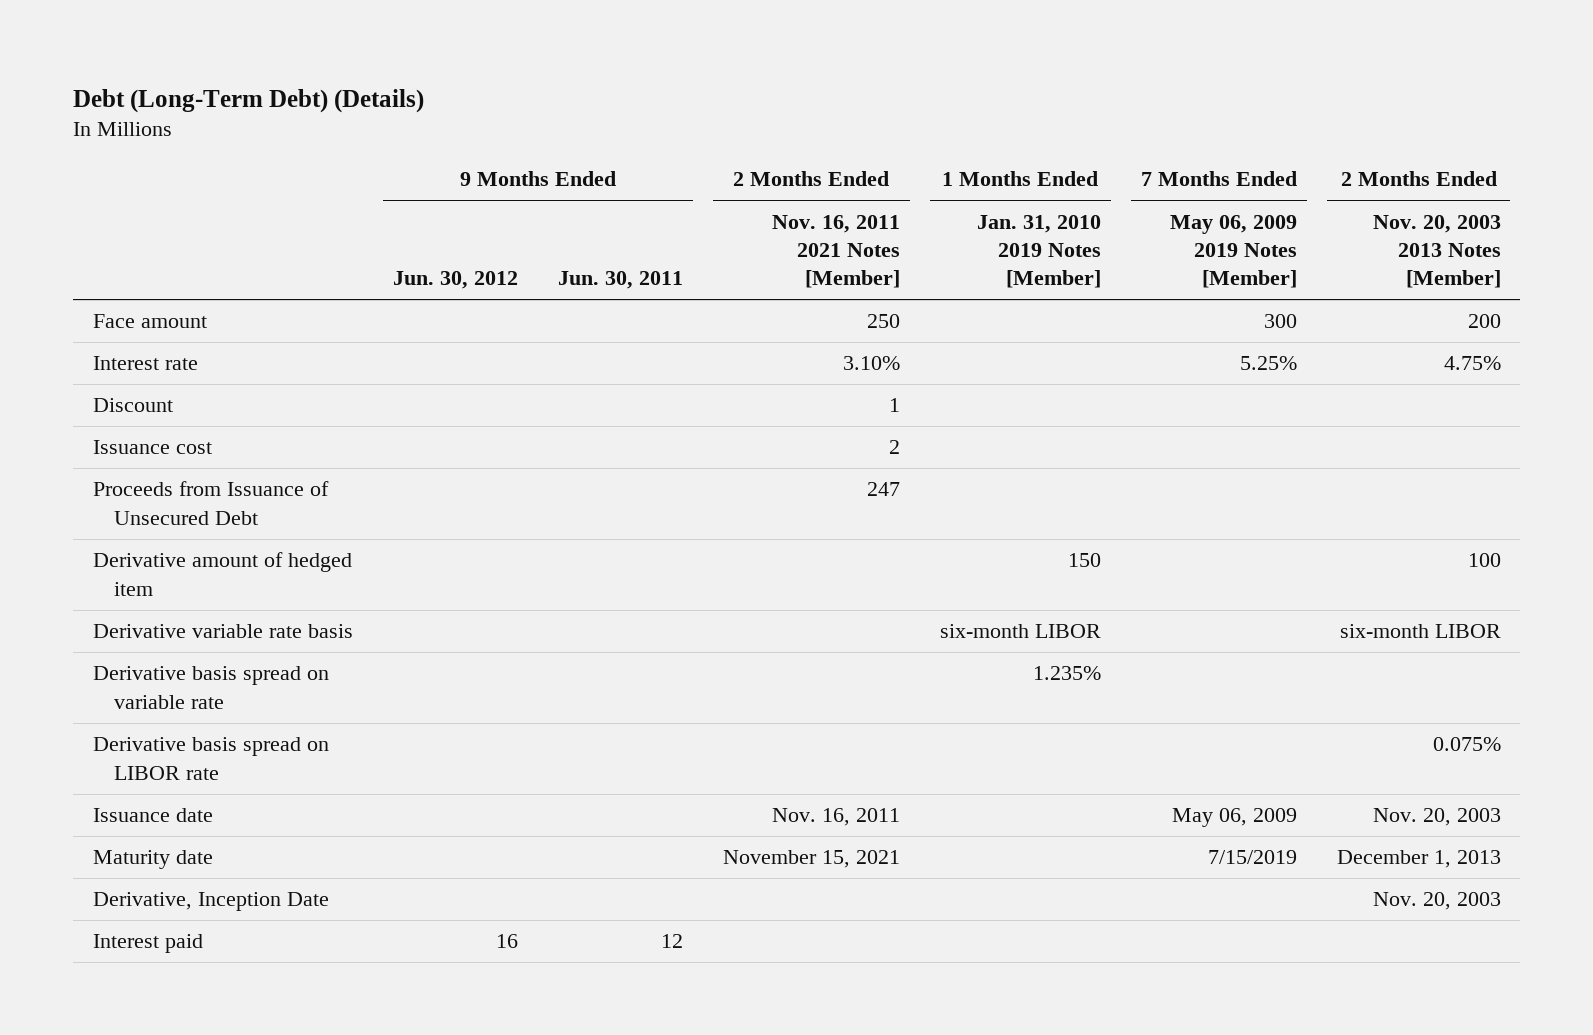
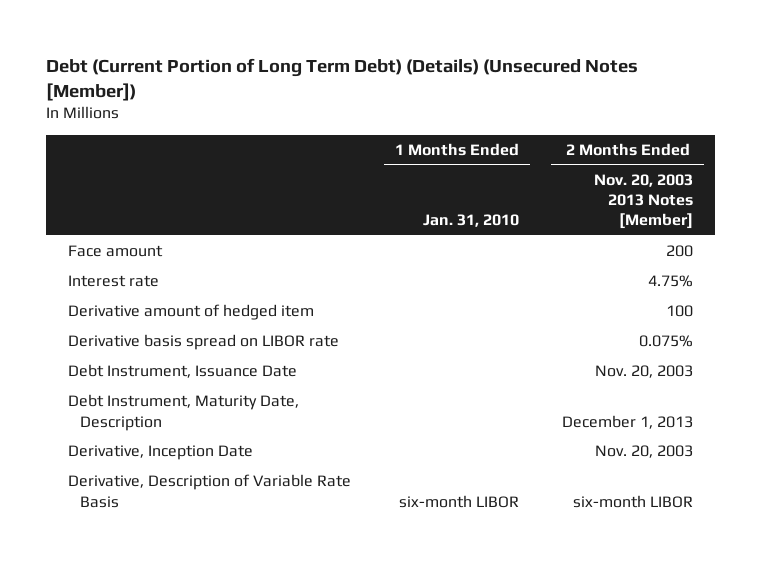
- Debt (Long-Term Debt) (Details)
+ Debt (Current Portion of Long Term Debt) (Details) (Unsecured Notes [Member])
- | 9 Months Ended Jun. 30, 2012 | 9 Months Ended Jun. 30, 2011 | 2 Months Ended Nov. 16, 2011 2021 Notes [Member] | 1 Months Ended Jan. 31, 2010 2019 Notes [Member] | 7 Months Ended May 06, 2009 2019 Notes [Member] | 2 Months Ended Nov. 20, 2003 2013 Notes [Member]
+ | 1 Months Ended Jan. 31, 2010 | 2 Months Ended Nov. 20, 2003 2013 Notes [Member]
- Discount | | | 1 | | |
- Issuance cost | | | 2 | | |
- Proceeds from Issuance of Unsecured Debt | | | 247 | | |
- Derivative variable rate basis | | | | six-month LIBOR | | six-month LIBOR
- Derivative basis spread on variable rate | | | | 1.235% | |
- Issuance date | | | Nov. 16, 2011 | | May 06, 2009 | Nov. 20, 2003
- Maturity date | | | November 15, 2021 | | 7/15/2019 | December 1, 2013
+ Debt Instrument, Issuance Date | | Nov. 20, 2003
+ Debt Instrument, Maturity Date, Description | | December 1, 2013
- Interest paid | 16 | 12 | | | |
+ Derivative, Description of Variable Rate Basis | six-month LIBOR | six-month LIBOR

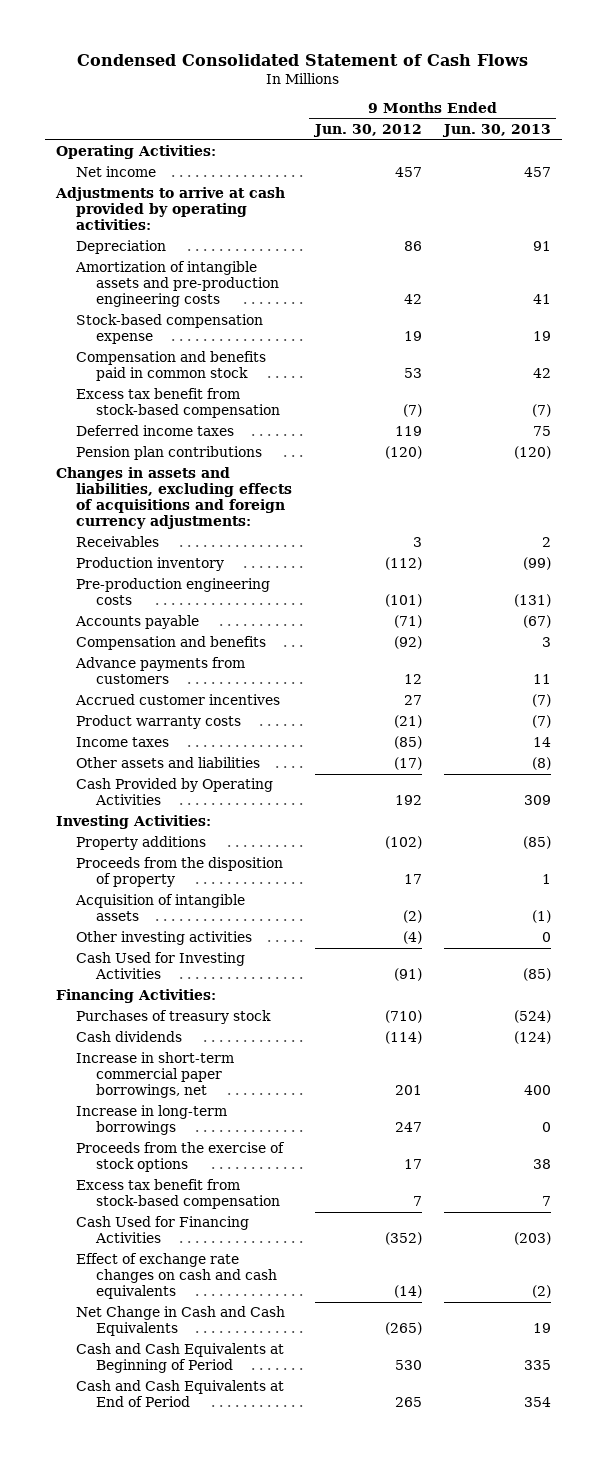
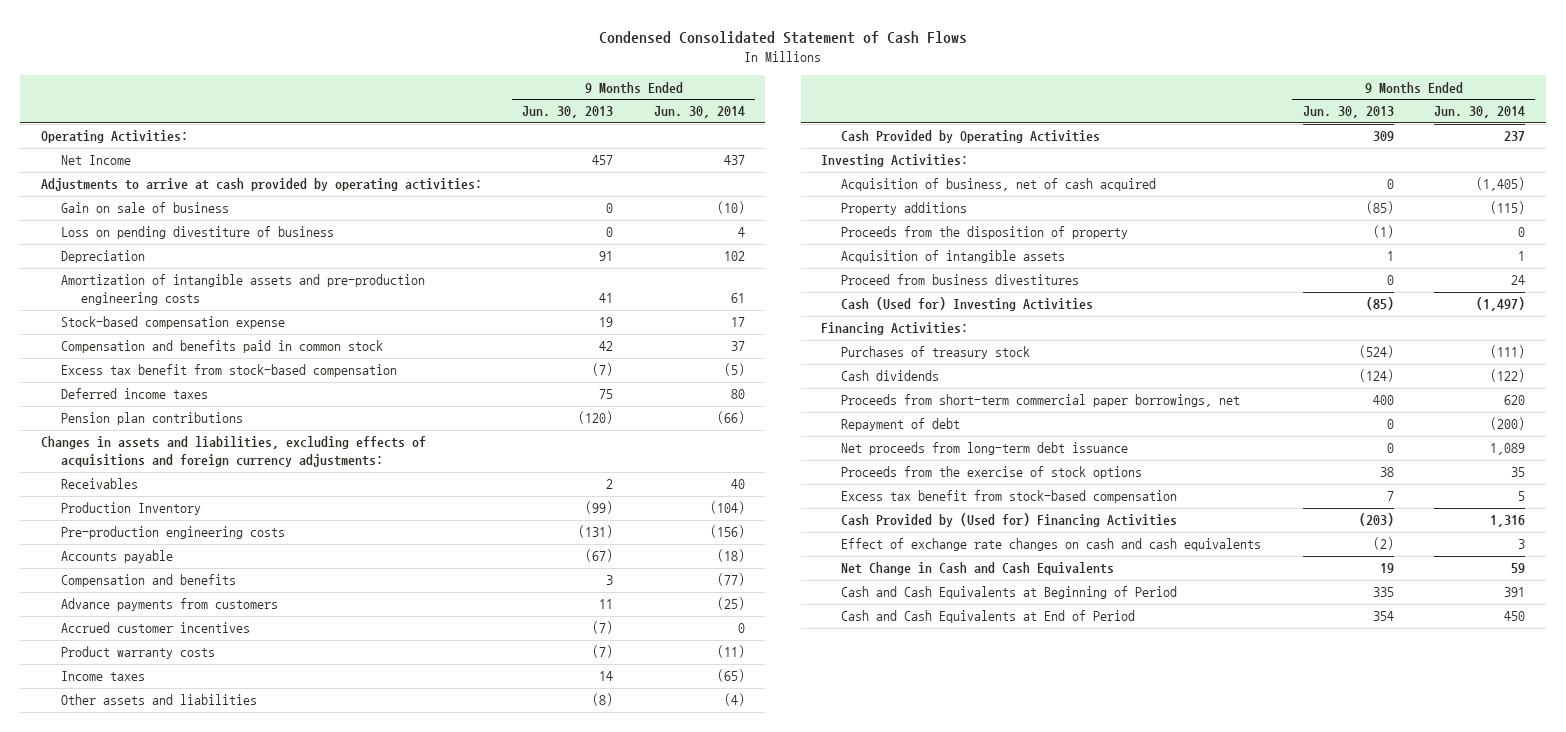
- | 9 Months Ended Jun. 30, 2012 | 9 Months Ended Jun. 30, 2013
+ | 9 Months Ended Jun. 30, 2013 | 9 Months Ended Jun. 30, 2014
- Net income | 457 | 457
+ Net Income | 457 | 437
+ Gain on sale of business | 0 | (10)
+ Loss on pending divestiture of business | 0 | 4
- Production inventory | (112) | (99)
+ Production Inventory | (99) | (104)
+ Acquisition of business, net of cash acquired | 0 | (1,405)
- Proceeds from the disposition of property | 17 | 1
- Acquisition of intangible assets | (2) | (1)
- Other investing activities | (4) | 0
- Cash Used for Investing Activities | (91) | (85)
+ Proceeds from the disposition of property | (1) | 0
+ Acquisition of intangible assets | 1 | 1
+ Proceed from business divestitures | 0 | 24
+ Cash (Used for) Investing Activities | (85) | (1,497)
- Increase in short-term commercial paper borrowings, net | 201 | 400
- Increase in long-term borrowings | 247 | 0
+ Proceeds from short-term commercial paper borrowings, net | 400 | 620
+ Repayment of debt | 0 | (200)
+ Net proceeds from long-term debt issuance | 0 | 1,089
- Cash Used for Financing Activities | (352) | (203)
+ Cash Provided by (Used for) Financing Activities | (203) | 1,316

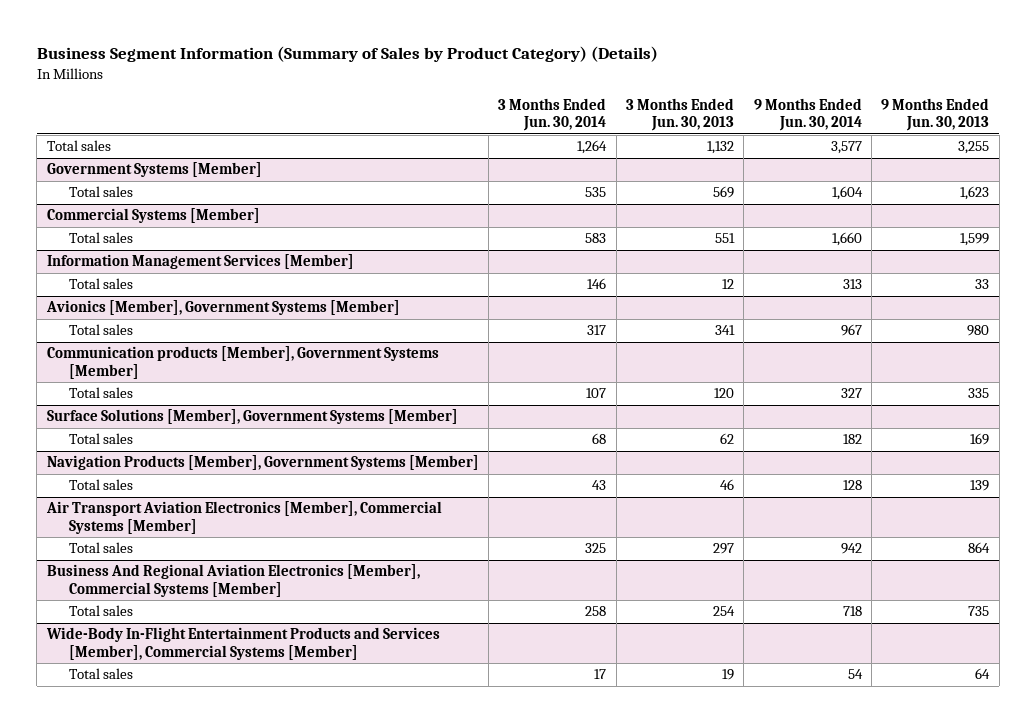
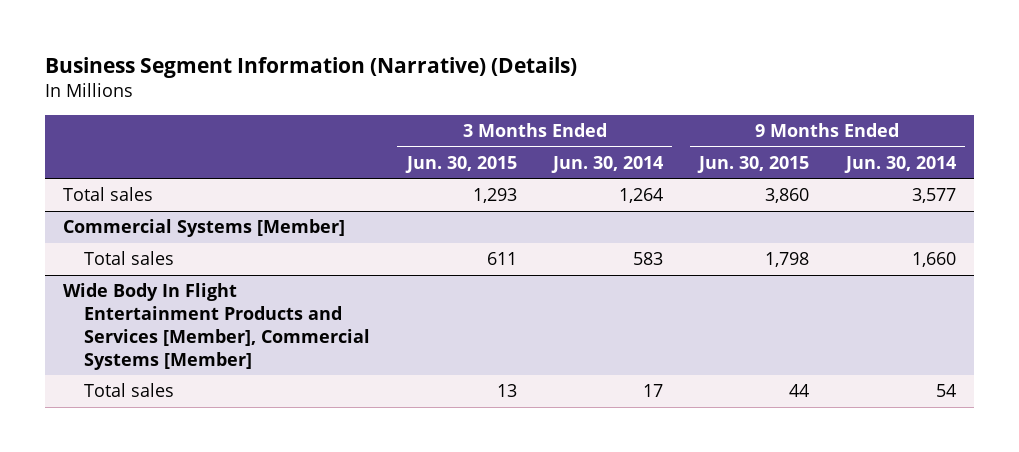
- Business Segment Information (Summary of Sales by Product Category) (Details)
+ Business Segment Information (Narrative) (Details)
- | 3 Months Ended Jun. 30, 2014 | 3 Months Ended Jun. 30, 2013 | 9 Months Ended Jun. 30, 2014 | 9 Months Ended Jun. 30, 2013
+ | 3 Months Ended Jun. 30, 2015 | 3 Months Ended Jun. 30, 2014 | 9 Months Ended Jun. 30, 2015 | 9 Months Ended Jun. 30, 2014
- Government Systems [Member]
- Total sales | 535 | 569 | 1,604 | 1,623
- Information Management Services [Member]
- Total sales | 146 | 12 | 313 | 33
- Avionics [Member], Government Systems [Member]
- Total sales | 317 | 341 | 967 | 980
- Communication products [Member], Government Systems [Member]
- Total sales | 107 | 120 | 327 | 335
- Surface Solutions [Member], Government Systems [Member]
- Total sales | 68 | 62 | 182 | 169
- Navigation Products [Member], Government Systems [Member]
- Total sales | 43 | 46 | 128 | 139
- Air Transport Aviation Electronics [Member], Commercial Systems [Member]
- Total sales | 325 | 297 | 942 | 864
- Business And Regional Aviation Electronics [Member], Commercial Systems [Member]
- Total sales | 258 | 254 | 718 | 735
- Wide-Body In-Flight Entertainment Products and Services [Member], Commercial Systems [Member]
+ Wide Body In Flight Entertainment Products and Services [Member], Commercial Systems [Member]

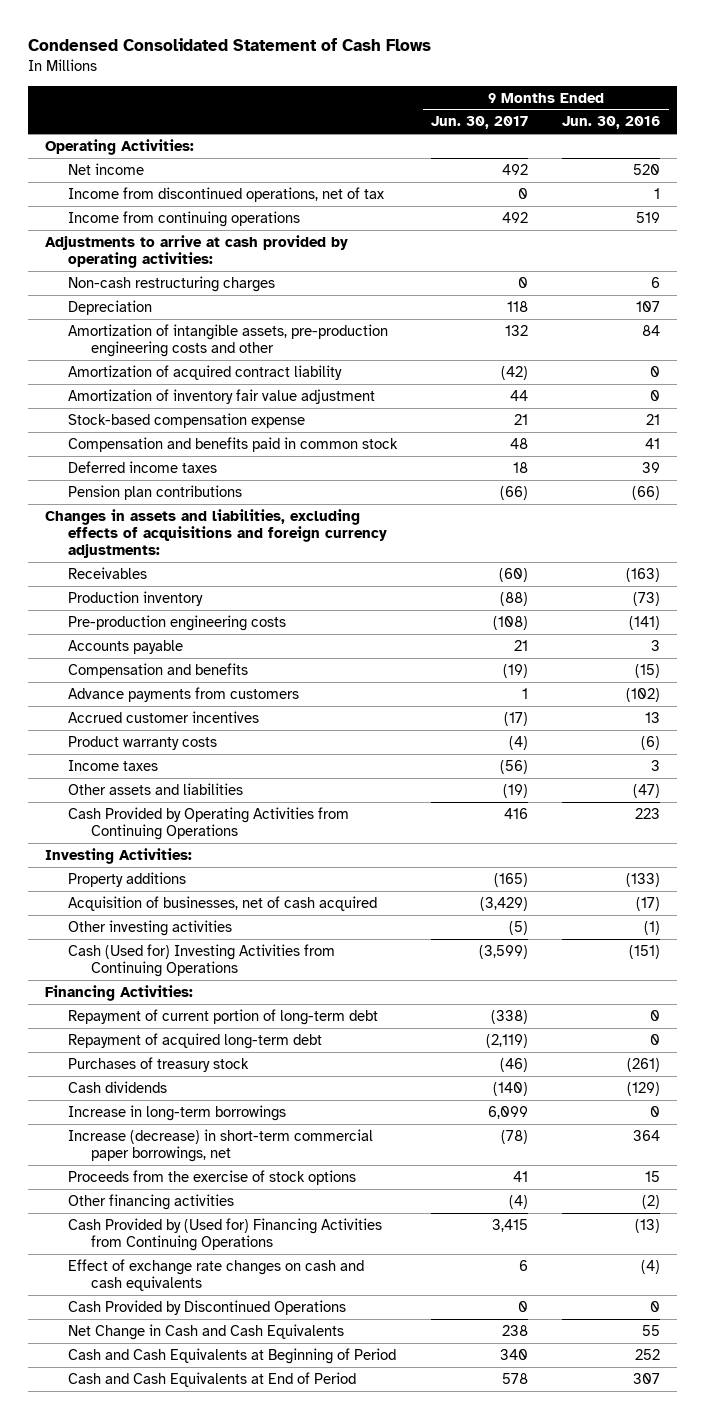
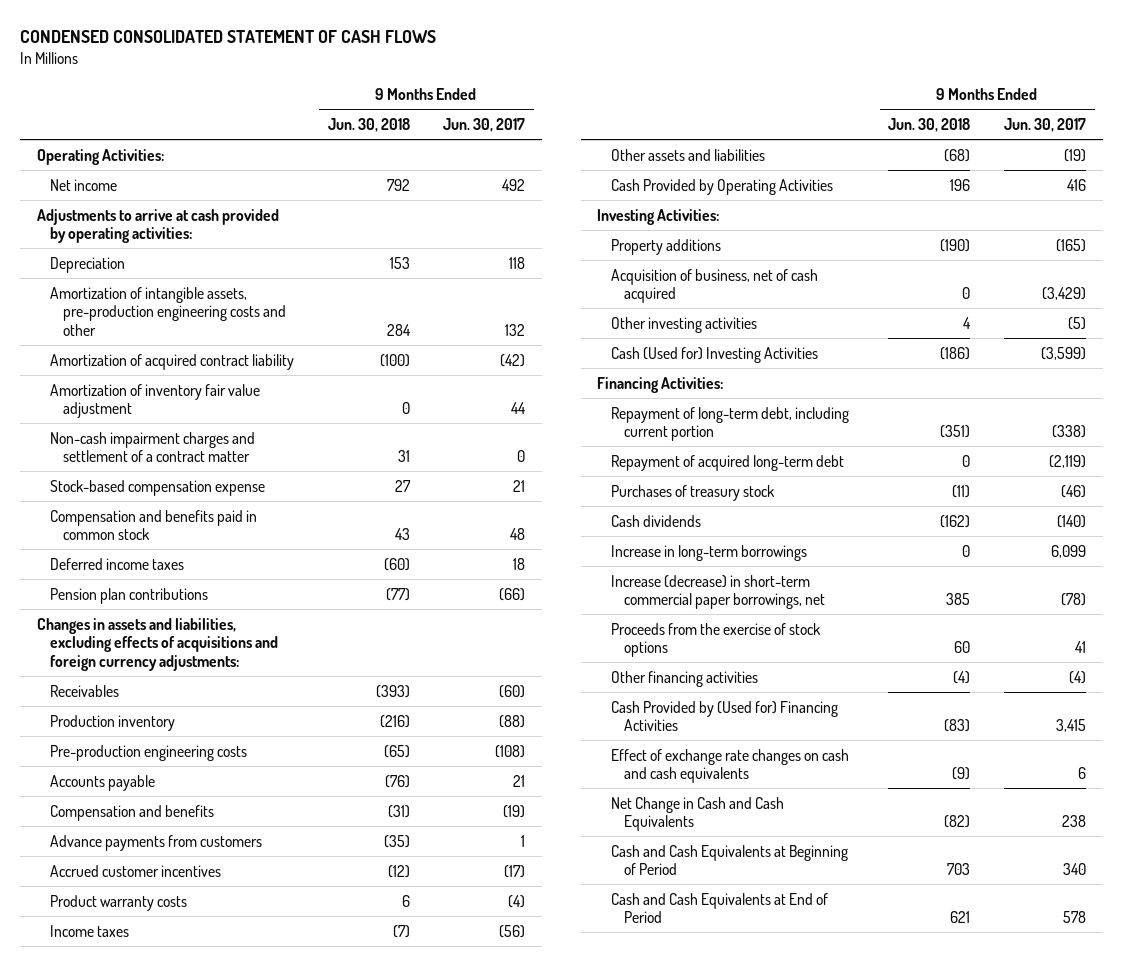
- Condensed Consolidated Statement of Cash Flows
+ CONDENSED CONSOLIDATED STATEMENT OF CASH FLOWS
- | 9 Months Ended Jun. 30, 2017 | 9 Months Ended Jun. 30, 2016
+ | 9 Months Ended Jun. 30, 2018 | 9 Months Ended Jun. 30, 2017
- Income from discontinued operations, net of tax | 0 | 1
- Income from continuing operations | 492 | 519
- Non-cash restructuring charges | 0 | 6
+ Non-cash impairment charges and settlement of a contract matter | 31 | 0
- Cash Provided by Operating Activities from Continuing Operations | 416 | 223
+ Cash Provided by Operating Activities | 196 | 416
- Acquisition of businesses, net of cash acquired | (3,429) | (17)
+ Acquisition of business, net of cash acquired | 0 | (3,429)
- Cash (Used for) Investing Activities from Continuing Operations | (3,599) | (151)
+ Cash (Used for) Investing Activities | (186) | (3,599)
- Repayment of current portion of long-term debt | (338) | 0
+ Repayment of long-term debt, including current portion | (351) | (338)
- Cash Provided by (Used for) Financing Activities from Continuing Operations | 3,415 | (13)
+ Cash Provided by (Used for) Financing Activities | (83) | 3,415
- Cash Provided by Discontinued Operations | 0 | 0

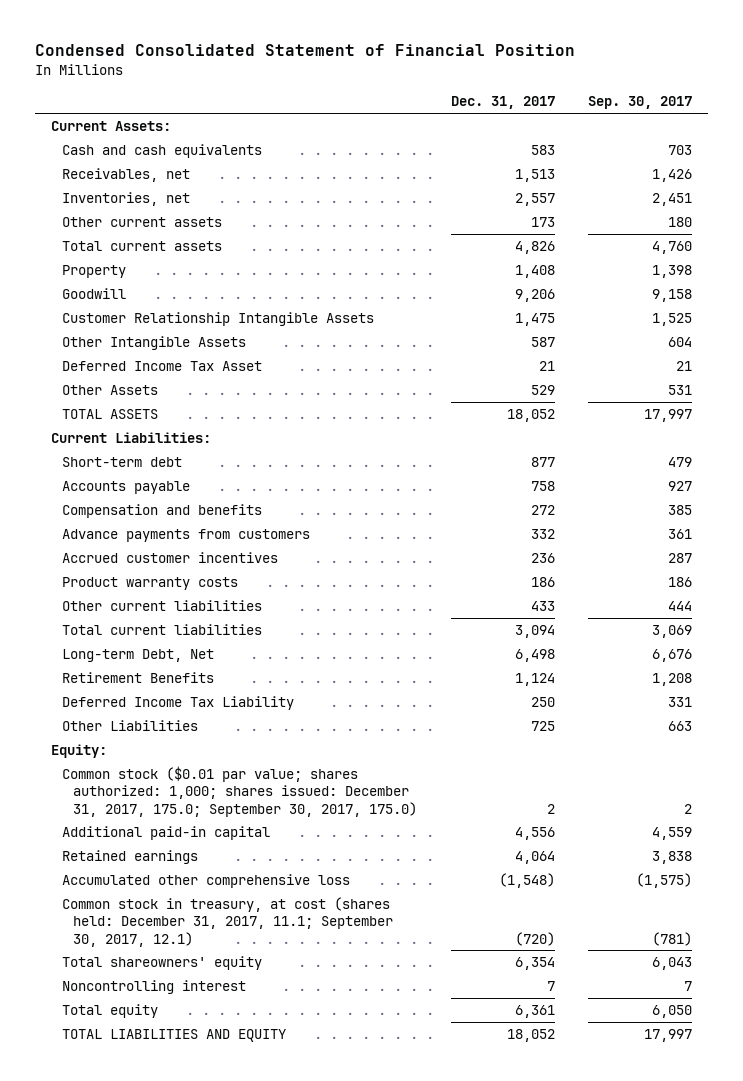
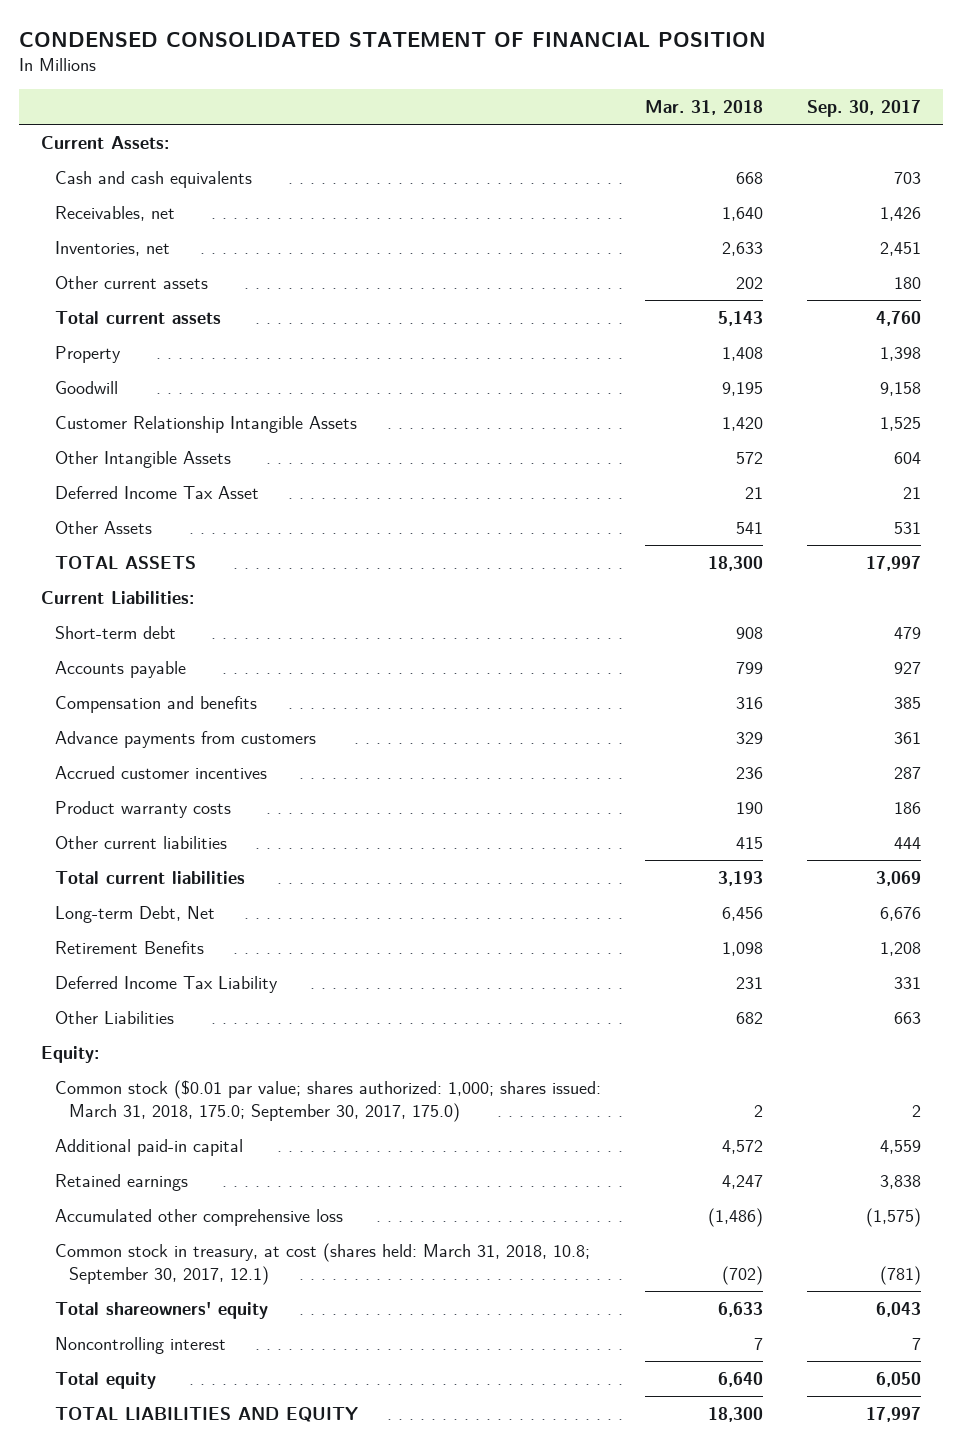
- Condensed Consolidated Statement of Financial Position
+ CONDENSED CONSOLIDATED STATEMENT OF FINANCIAL POSITION
- | Dec. 31, 2017 | Sep. 30, 2017
+ | Mar. 31, 2018 | Sep. 30, 2017
- Common stock ($0.01 par value; shares authorized: 1,000; shares issued: December 31, 2017, 175.0; September 30, 2017, 175.0) | 2 | 2
+ Common stock ($0.01 par value; shares authorized: 1,000; shares issued: March 31, 2018, 175.0; September 30, 2017, 175.0) | 2 | 2
- Common stock in treasury, at cost (shares held: December 31, 2017, 11.1; September 30, 2017, 12.1) | (720) | (781)
+ Common stock in treasury, at cost (shares held: March 31, 2018, 10.8; September 30, 2017, 12.1) | (702) | (781)

